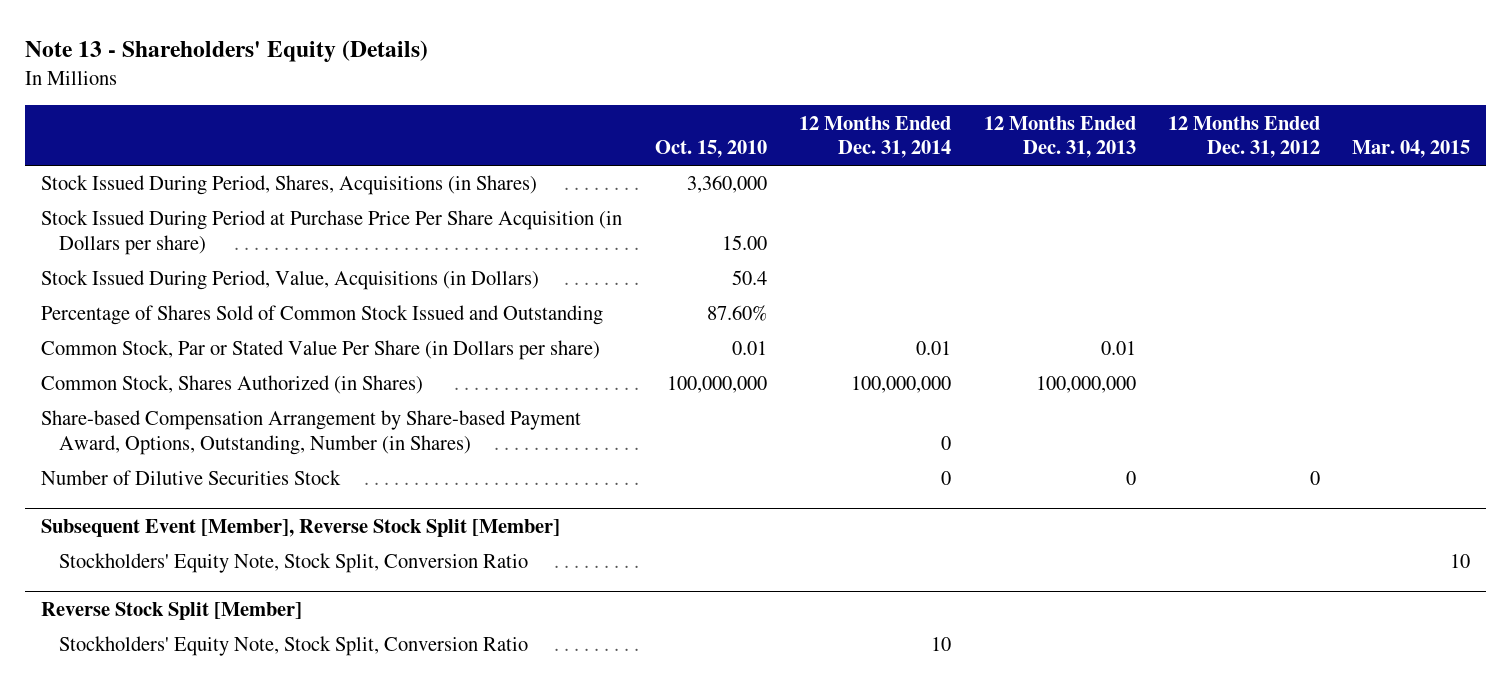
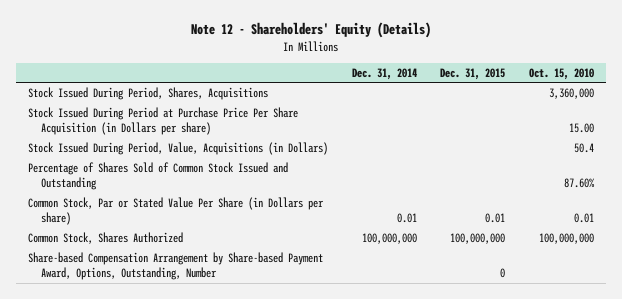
- Note 13 - Shareholders' Equity (Details)
+ Note 12 - Shareholders' Equity (Details)
- | Oct. 15, 2010 | 12 Months Ended Dec. 31, 2014 | 12 Months Ended Dec. 31, 2013 | 12 Months Ended Dec. 31, 2012 | Mar. 04, 2015
+ | Dec. 31, 2014 | Dec. 31, 2015 | Oct. 15, 2010
- Stock Issued During Period, Shares, Acquisitions (in Shares) | 3,360,000 | | | |
+ Stock Issued During Period, Shares, Acquisitions | | | 3,360,000
- Common Stock, Shares Authorized (in Shares) | 100,000,000 | 100,000,000 | 100,000,000 | |
- Share-based Compensation Arrangement by Share-based Payment Award, Options, Outstanding, Number (in Shares) | | 0 | | |
- Number of Dilutive Securities Stock | | 0 | 0 | 0 |
- Subsequent Event [Member], Reverse Stock Split [Member]
- Stockholders' Equity Note, Stock Split, Conversion Ratio | | | | | 10
- Reverse Stock Split [Member]
- Stockholders' Equity Note, Stock Split, Conversion Ratio | | 10 | | |
+ Common Stock, Shares Authorized | 100,000,000 | 100,000,000 | 100,000,000
+ Share-based Compensation Arrangement by Share-based Payment Award, Options, Outstanding, Number | | 0 |

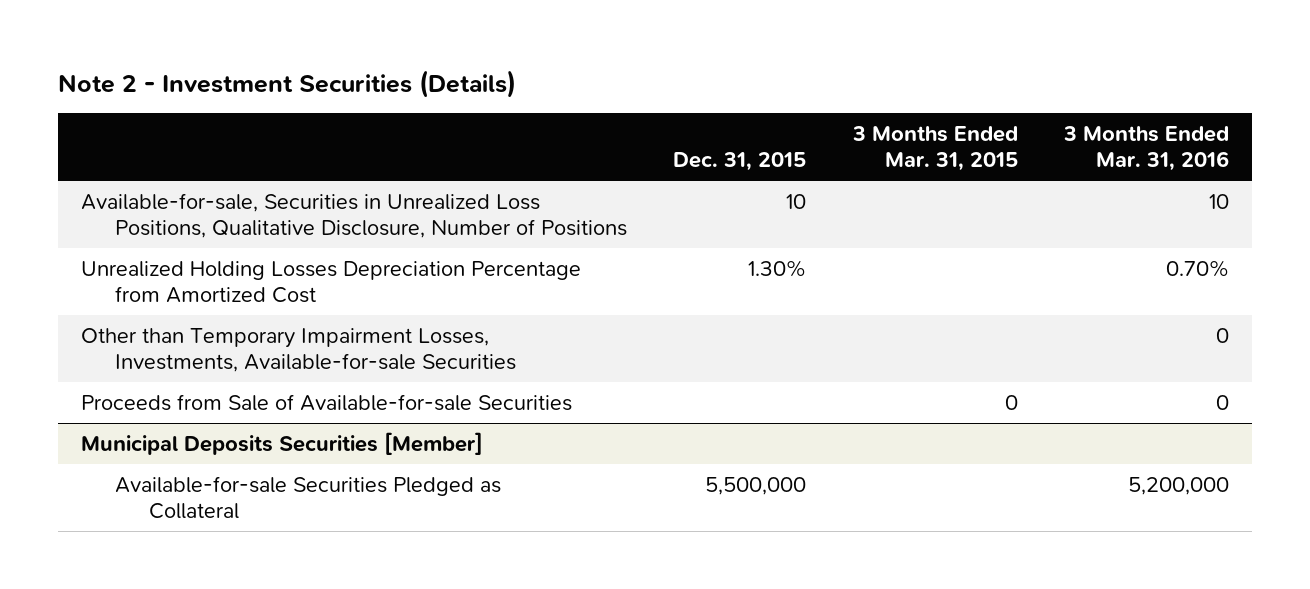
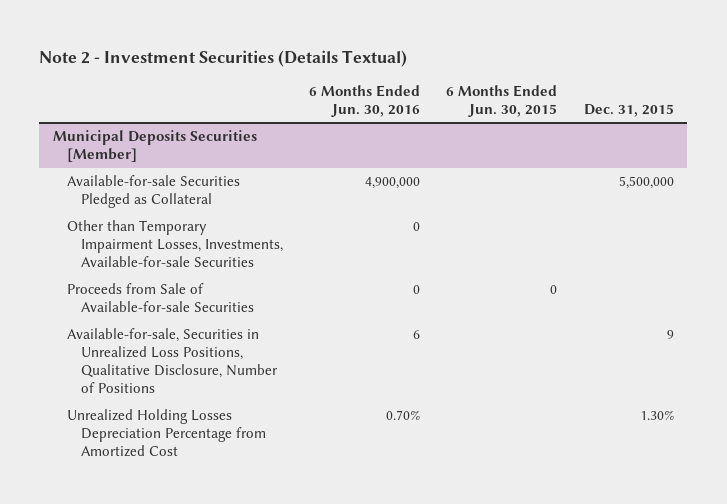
- Note 2 - Investment Securities (Details)
+ Note 2 - Investment Securities (Details Textual)
- | Dec. 31, 2015 | 3 Months Ended Mar. 31, 2015 | 3 Months Ended Mar. 31, 2016
+ | 6 Months Ended Jun. 30, 2016 | 6 Months Ended Jun. 30, 2015 | Dec. 31, 2015
- Available-for-sale, Securities in Unrealized Loss Positions, Qualitative Disclosure, Number of Positions | 10 | | 10
- Unrealized Holding Losses Depreciation Percentage from Amortized Cost | 1.30% | | 0.70%
- Other than Temporary Impairment Losses, Investments, Available-for-sale Securities | | | 0
- Proceeds from Sale of Available-for-sale Securities | | 0 | 0
@ Municipal Deposits Securities [Member]
+ Other than Temporary Impairment Losses, Investments, Available-for-sale Securities | 0 | |
+ Proceeds from Sale of Available-for-sale Securities | 0 | 0 |
+ Available-for-sale, Securities in Unrealized Loss Positions, Qualitative Disclosure, Number of Positions | 6 | | 9
+ Unrealized Holding Losses Depreciation Percentage from Amortized Cost | 0.70% | | 1.30%

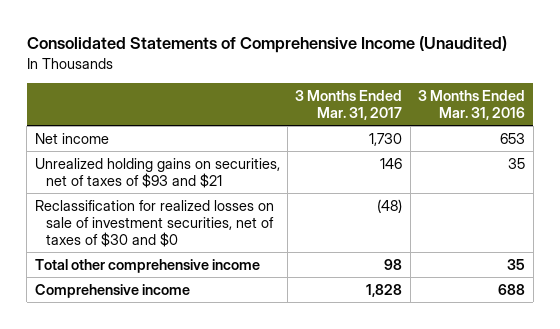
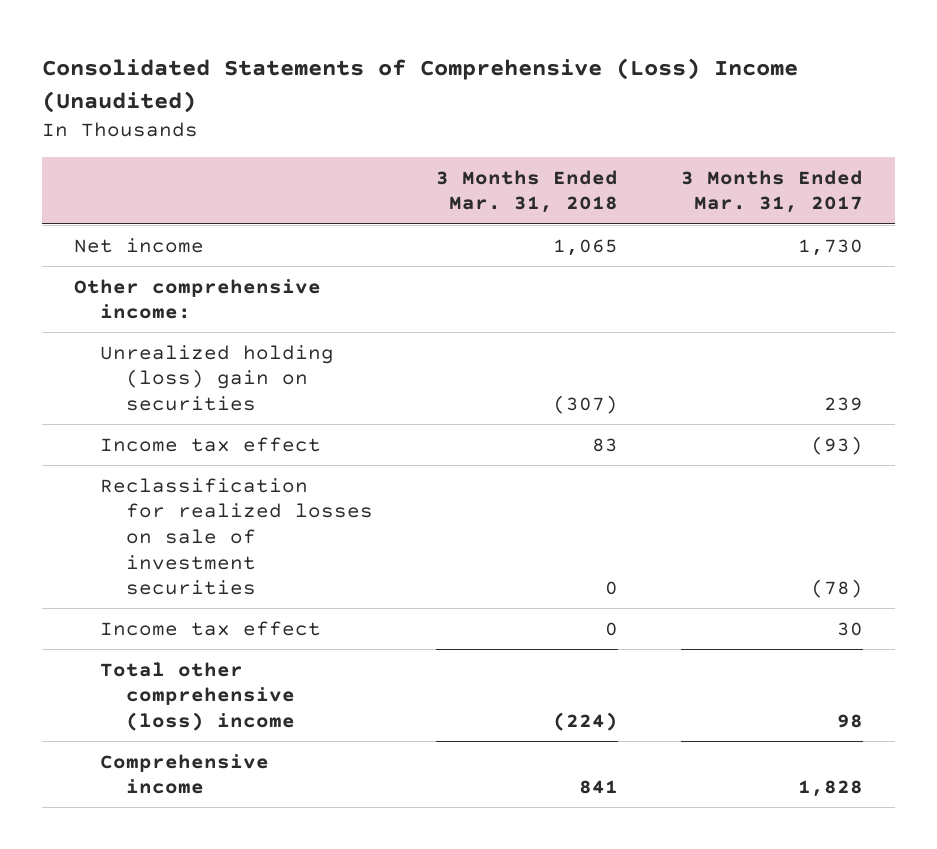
- Consolidated Statements of Comprehensive Income (Unaudited)
+ Consolidated Statements of Comprehensive (Loss) Income (Unaudited)
- | 3 Months Ended Mar. 31, 2017 | 3 Months Ended Mar. 31, 2016
+ | 3 Months Ended Mar. 31, 2018 | 3 Months Ended Mar. 31, 2017
- Unrealized holding gains on securities, net of taxes of $93 and $21 | 146 | 35
- Reclassification for realized losses on sale of investment securities, net of taxes of $30 and $0 | (48) |
- Total other comprehensive income | 98 | 35
+ Other comprehensive income:
+ Unrealized holding (loss) gain on securities | (307) | 239
+ Income tax effect | 83 | (93)
+ Reclassification for realized losses on sale of investment securities | 0 | (78)
+ Income tax effect | 0 | 30
+ Total other comprehensive (loss) income | (224) | 98

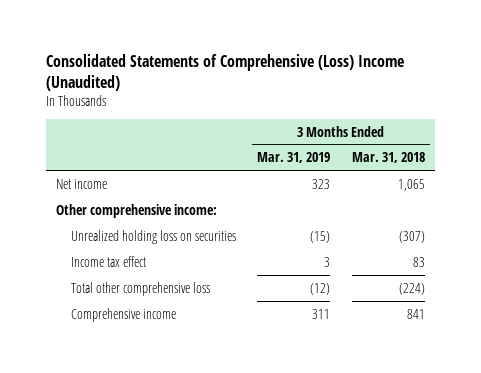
- | 3 Months Ended Mar. 31, 2018 | 3 Months Ended Mar. 31, 2017
+ | 3 Months Ended Mar. 31, 2019 | 3 Months Ended Mar. 31, 2018
- Unrealized holding (loss) gain on securities | (307) | 239
+ Unrealized holding loss on securities | (15) | (307)
- Reclassification for realized losses on sale of investment securities | 0 | (78)
- Income tax effect | 0 | 30
- Total other comprehensive (loss) income | (224) | 98
+ Total other comprehensive loss | (12) | (224)

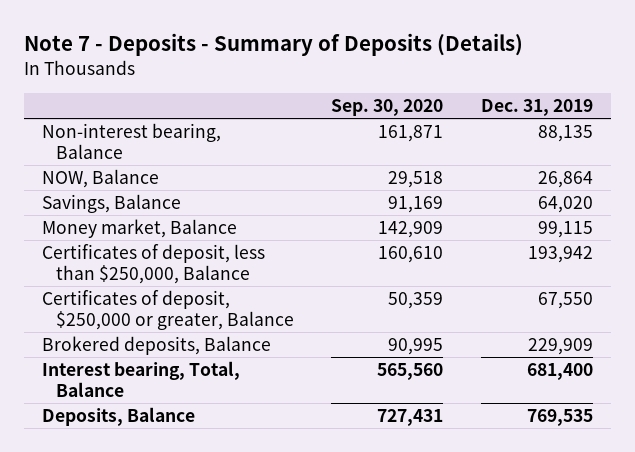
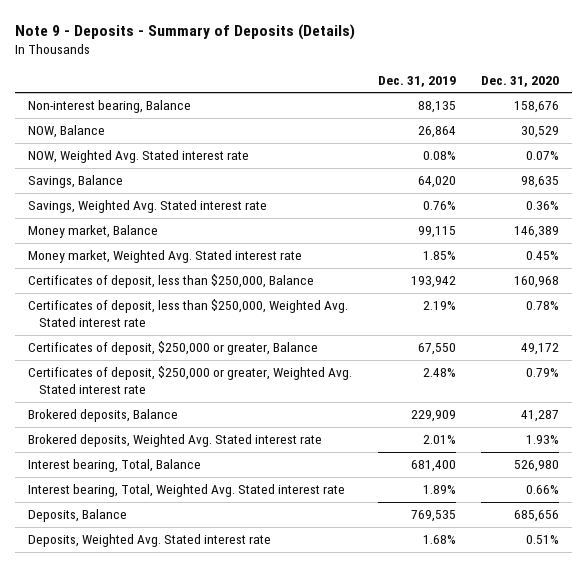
- Note 7 - Deposits - Summary of Deposits (Details)
+ Note 9 - Deposits - Summary of Deposits (Details)
- | Sep. 30, 2020 | Dec. 31, 2019
+ | Dec. 31, 2019 | Dec. 31, 2020
+ NOW, Weighted Avg. Stated interest rate | 0.08% | 0.07%
+ Savings, Weighted Avg. Stated interest rate | 0.76% | 0.36%
+ Money market, Weighted Avg. Stated interest rate | 1.85% | 0.45%
+ Certificates of deposit, less than $250,000, Weighted Avg. Stated interest rate | 2.19% | 0.78%
+ Certificates of deposit, $250,000 or greater, Weighted Avg. Stated interest rate | 2.48% | 0.79%
+ Brokered deposits, Weighted Avg. Stated interest rate | 2.01% | 1.93%
+ Interest bearing, Total, Weighted Avg. Stated interest rate | 1.89% | 0.66%
+ Deposits, Weighted Avg. Stated interest rate | 1.68% | 0.51%

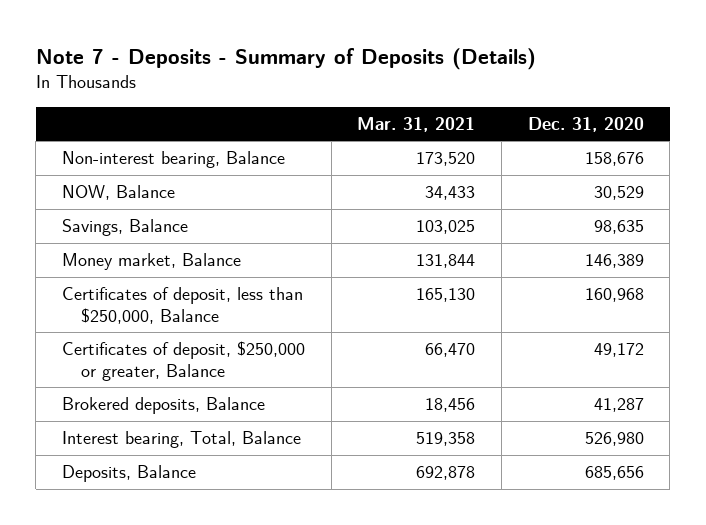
- Note 9 - Deposits - Summary of Deposits (Details)
+ Note 7 - Deposits - Summary of Deposits (Details)
- | Dec. 31, 2019 | Dec. 31, 2020
+ | Mar. 31, 2021 | Dec. 31, 2020
- NOW, Weighted Avg. Stated interest rate | 0.08% | 0.07%
- Savings, Weighted Avg. Stated interest rate | 0.76% | 0.36%
- Money market, Weighted Avg. Stated interest rate | 1.85% | 0.45%
- Certificates of deposit, less than $250,000, Weighted Avg. Stated interest rate | 2.19% | 0.78%
- Certificates of deposit, $250,000 or greater, Weighted Avg. Stated interest rate | 2.48% | 0.79%
- Brokered deposits, Weighted Avg. Stated interest rate | 2.01% | 1.93%
- Interest bearing, Total, Weighted Avg. Stated interest rate | 1.89% | 0.66%
- Deposits, Weighted Avg. Stated interest rate | 1.68% | 0.51%

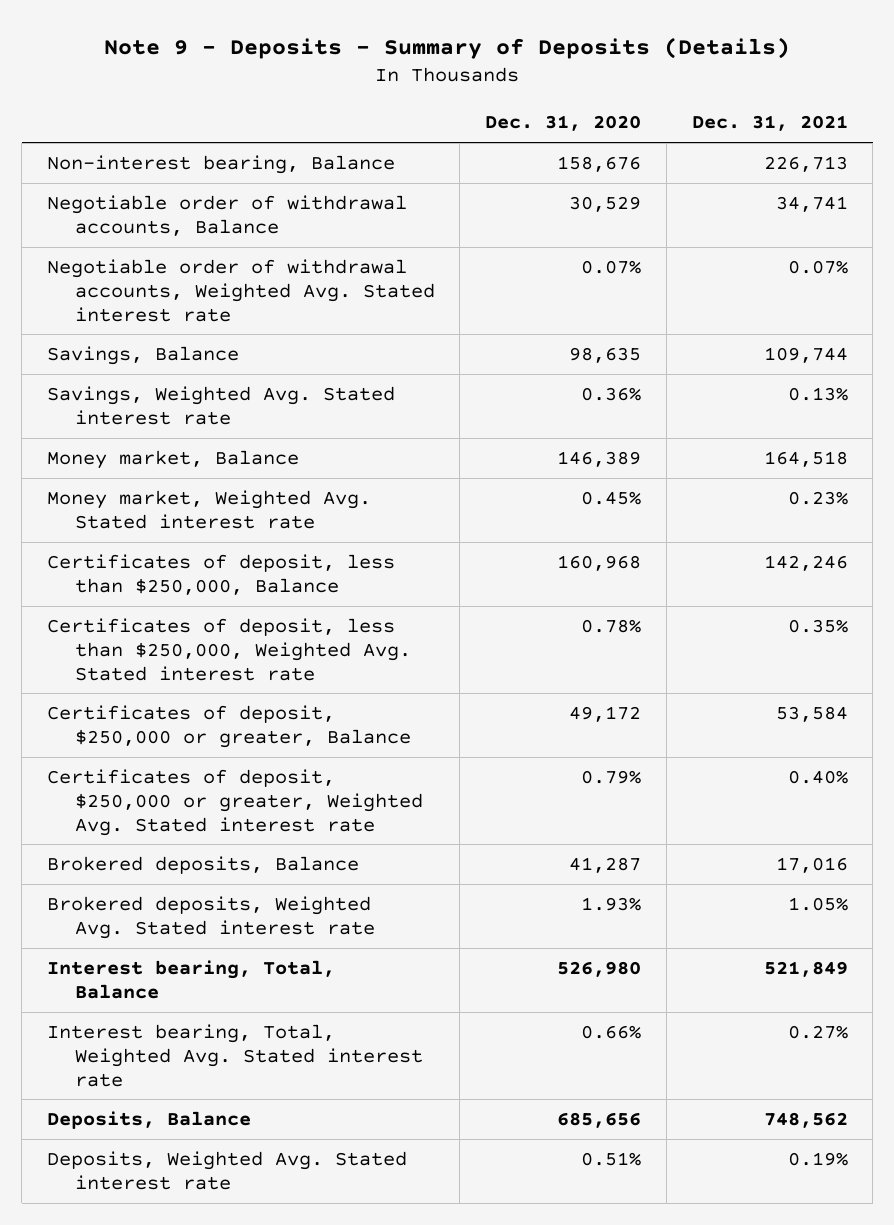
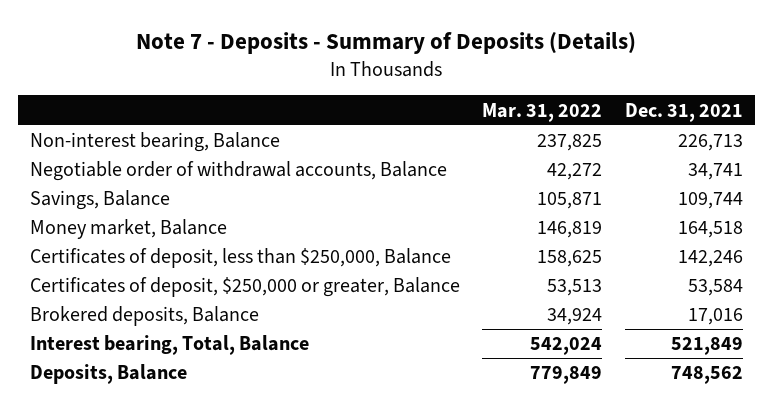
- Note 9 - Deposits - Summary of Deposits (Details)
+ Note 7 - Deposits - Summary of Deposits (Details)
- | Dec. 31, 2020 | Dec. 31, 2021
+ | Mar. 31, 2022 | Dec. 31, 2021
- Negotiable order of withdrawal accounts, Weighted Avg. Stated interest rate | 0.07% | 0.07%
- Savings, Weighted Avg. Stated interest rate | 0.36% | 0.13%
- Money market, Weighted Avg. Stated interest rate | 0.45% | 0.23%
- Certificates of deposit, less than $250,000, Weighted Avg. Stated interest rate | 0.78% | 0.35%
- Certificates of deposit, $250,000 or greater, Weighted Avg. Stated interest rate | 0.79% | 0.40%
- Brokered deposits, Weighted Avg. Stated interest rate | 1.93% | 1.05%
- Interest bearing, Total, Weighted Avg. Stated interest rate | 0.66% | 0.27%
- Deposits, Weighted Avg. Stated interest rate | 0.51% | 0.19%

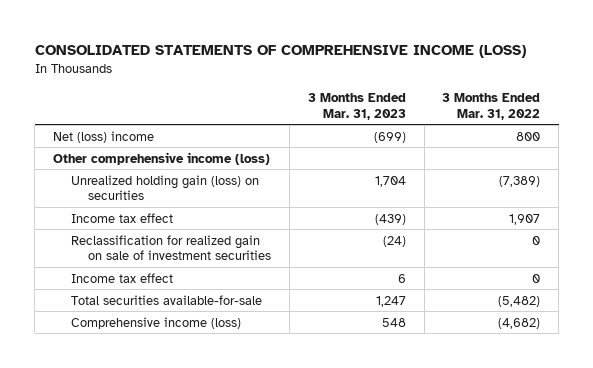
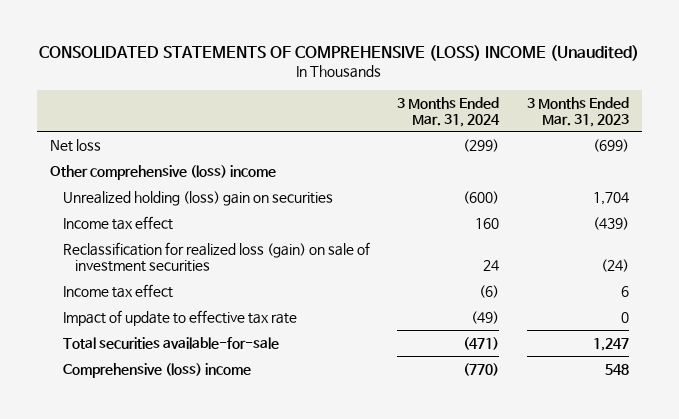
- CONSOLIDATED STATEMENTS OF COMPREHENSIVE INCOME (LOSS)
+ CONSOLIDATED STATEMENTS OF COMPREHENSIVE (LOSS) INCOME (Unaudited)
- | 3 Months Ended Mar. 31, 2023 | 3 Months Ended Mar. 31, 2022
+ | 3 Months Ended Mar. 31, 2024 | 3 Months Ended Mar. 31, 2023
- Net (loss) income | (699) | 800
- Other comprehensive income (loss)
- Unrealized holding gain (loss) on securities | 1,704 | (7,389)
+ Net loss | (299) | (699)
+ Other comprehensive (loss) income
+ Unrealized holding (loss) gain on securities | (600) | 1,704
- Reclassification for realized gain on sale of investment securities | (24) | 0
+ Reclassification for realized loss (gain) on sale of investment securities | 24 | (24)
+ Impact of update to effective tax rate | (49) | 0
- Comprehensive income (loss) | 548 | (4,682)
+ Comprehensive (loss) income | (770) | 548

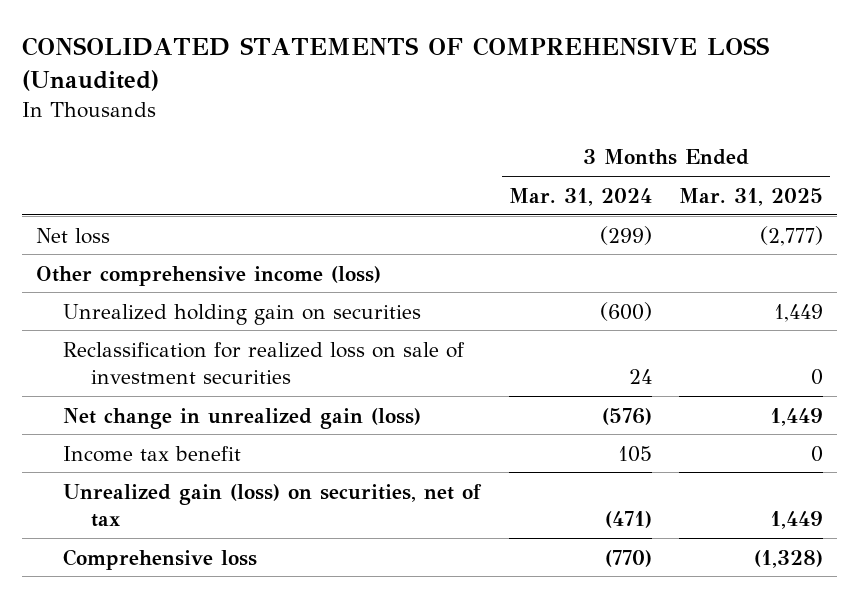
- CONSOLIDATED STATEMENTS OF COMPREHENSIVE (LOSS) INCOME (Unaudited)
+ CONSOLIDATED STATEMENTS OF COMPREHENSIVE LOSS (Unaudited)
- | 3 Months Ended Mar. 31, 2024 | 3 Months Ended Mar. 31, 2023
+ | 3 Months Ended Mar. 31, 2024 | 3 Months Ended Mar. 31, 2025
- Other comprehensive (loss) income
- Unrealized holding (loss) gain on securities | (600) | 1,704
- Income tax effect | 160 | (439)
- Reclassification for realized loss (gain) on sale of investment securities | 24 | (24)
- Income tax effect | (6) | 6
- Impact of update to effective tax rate | (49) | 0
- Total securities available-for-sale | (471) | 1,247
- Comprehensive (loss) income | (770) | 548
+ Other comprehensive income (loss)
+ Unrealized holding gain on securities | (600) | 1,449
+ Reclassification for realized loss on sale of investment securities | 24 | 0
+ Net change in unrealized gain (loss) | (576) | 1,449
+ Income tax benefit | 105 | 0
+ Unrealized gain (loss) on securities, net of tax | (471) | 1,449
+ Comprehensive loss | (770) | (1,328)

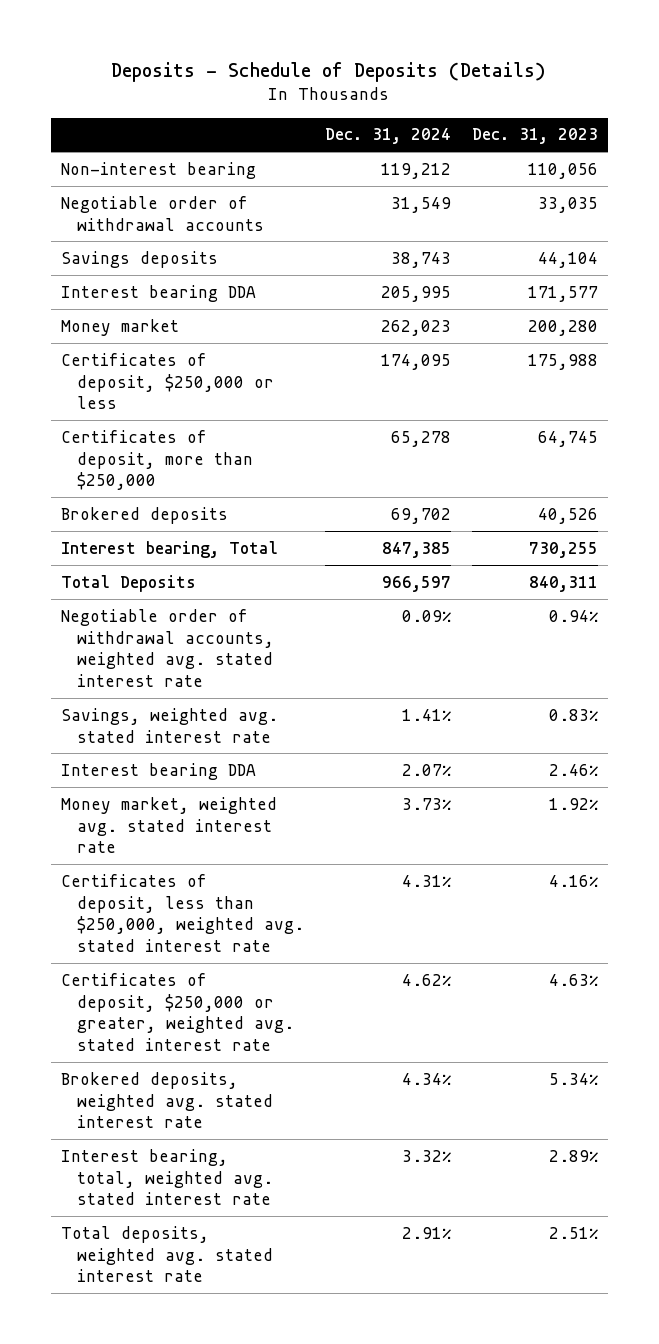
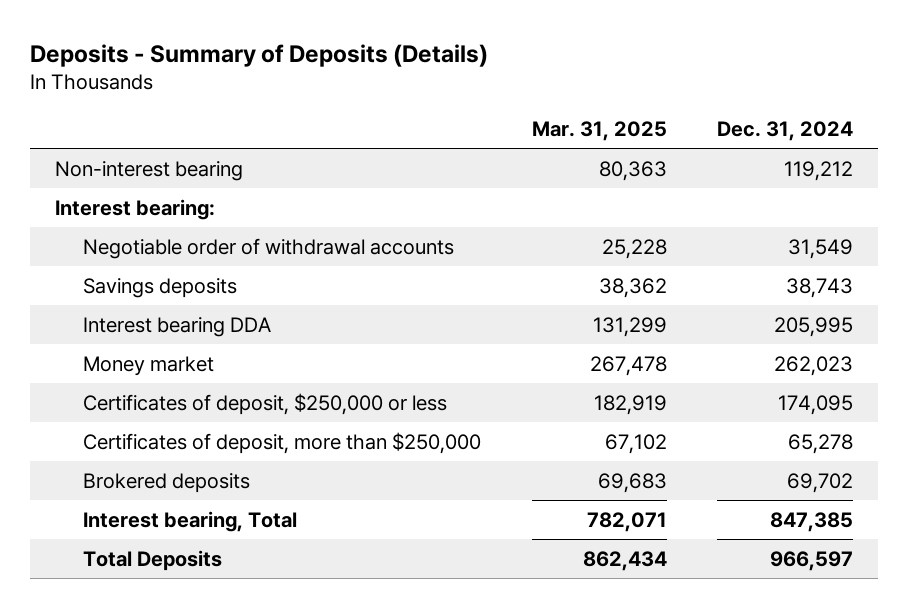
- Deposits - Schedule of Deposits (Details)
+ Deposits - Summary of Deposits (Details)
- | Dec. 31, 2024 | Dec. 31, 2023
+ | Mar. 31, 2025 | Dec. 31, 2024
+ Interest bearing:
- Negotiable order of withdrawal accounts, weighted avg. stated interest rate | 0.09% | 0.94%
- Savings, weighted avg. stated interest rate | 1.41% | 0.83%
- Interest bearing DDA | 2.07% | 2.46%
- Money market, weighted avg. stated interest rate | 3.73% | 1.92%
- Certificates of deposit, less than $250,000, weighted avg. stated interest rate | 4.31% | 4.16%
- Certificates of deposit, $250,000 or greater, weighted avg. stated interest rate | 4.62% | 4.63%
- Brokered deposits, weighted avg. stated interest rate | 4.34% | 5.34%
- Interest bearing, total, weighted avg. stated interest rate | 3.32% | 2.89%
- Total deposits, weighted avg. stated interest rate | 2.91% | 2.51%

